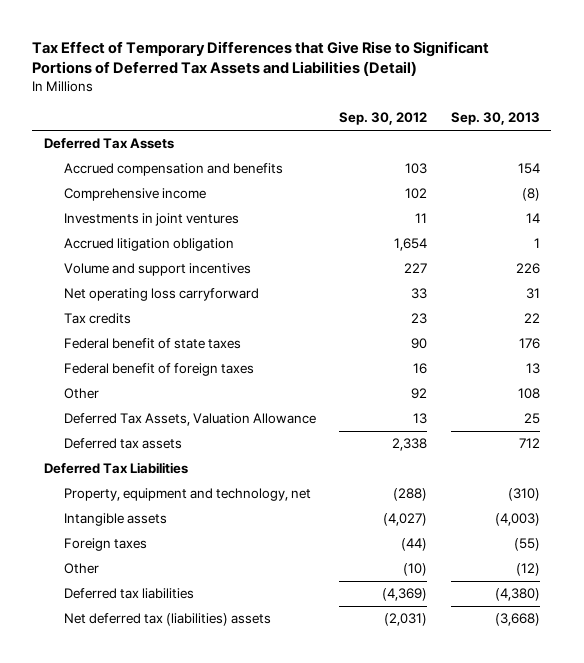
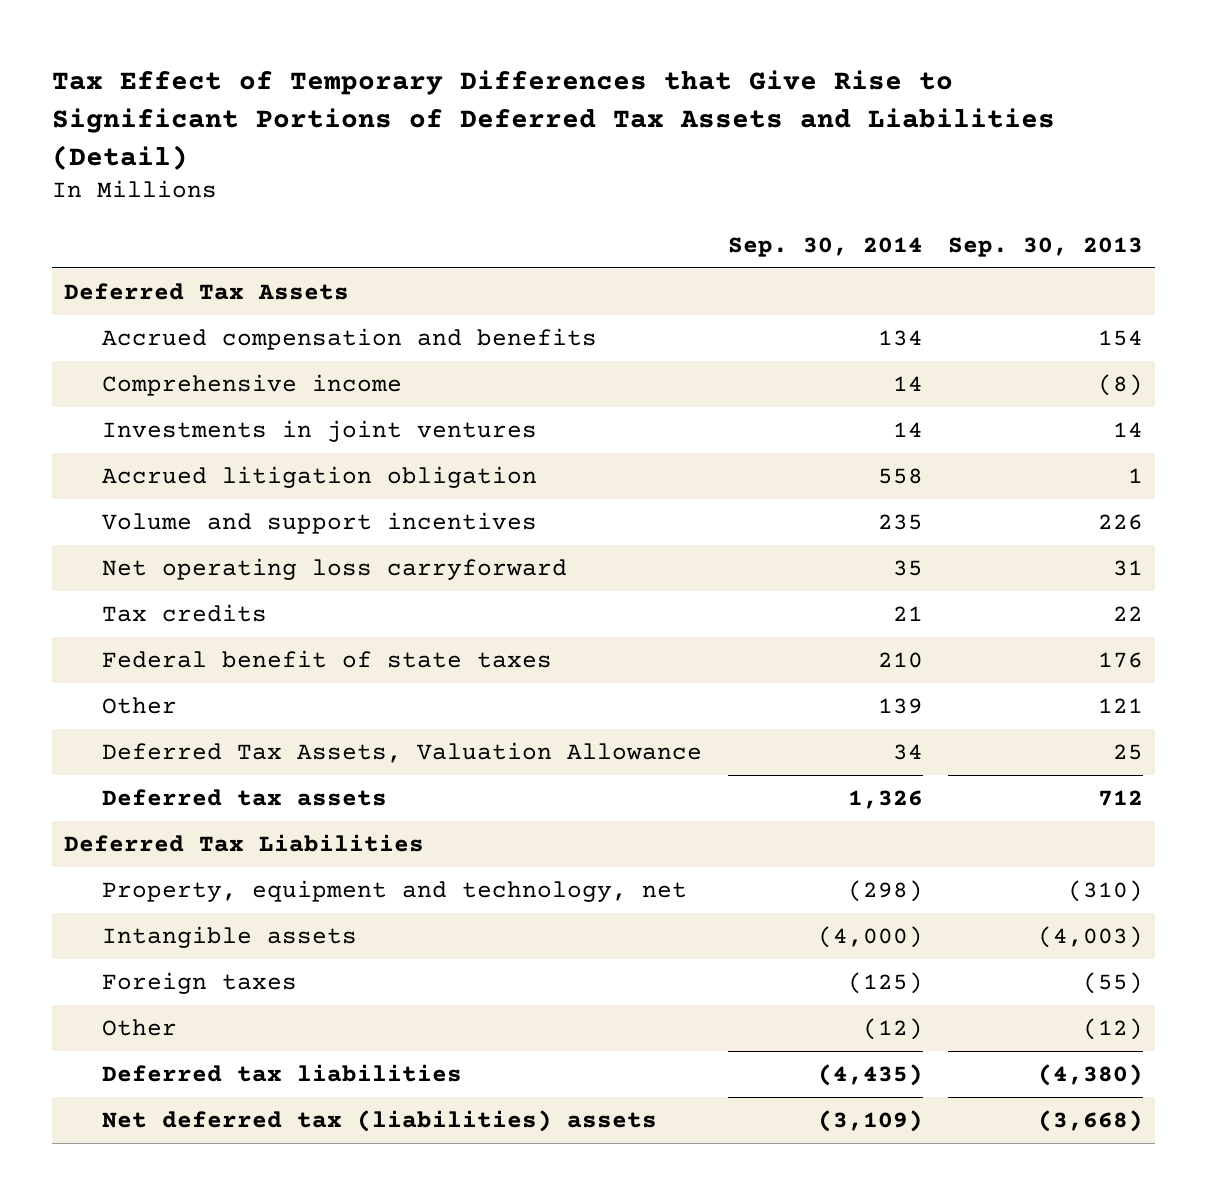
- | Sep. 30, 2012 | Sep. 30, 2013
+ | Sep. 30, 2014 | Sep. 30, 2013
- Federal benefit of foreign taxes | 16 | 13
- Other | 92 | 108
+ Other | 139 | 121

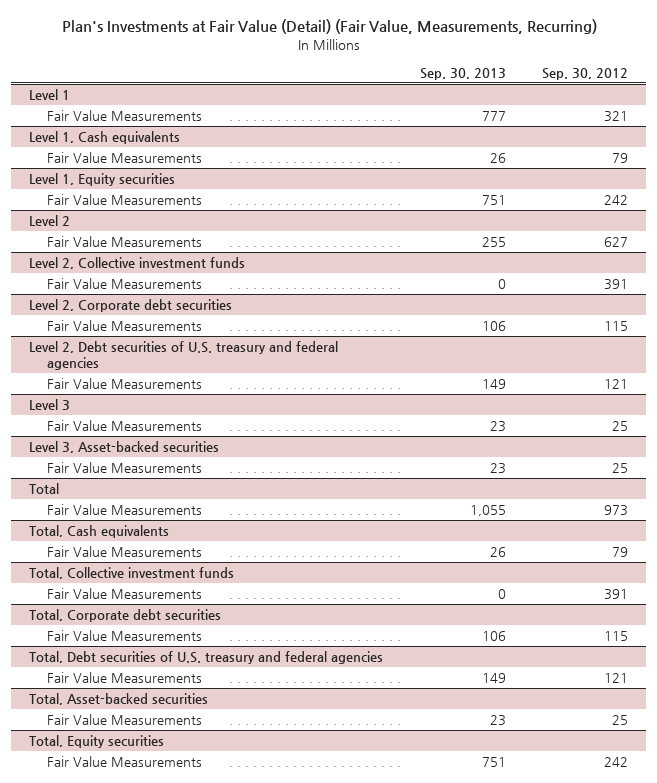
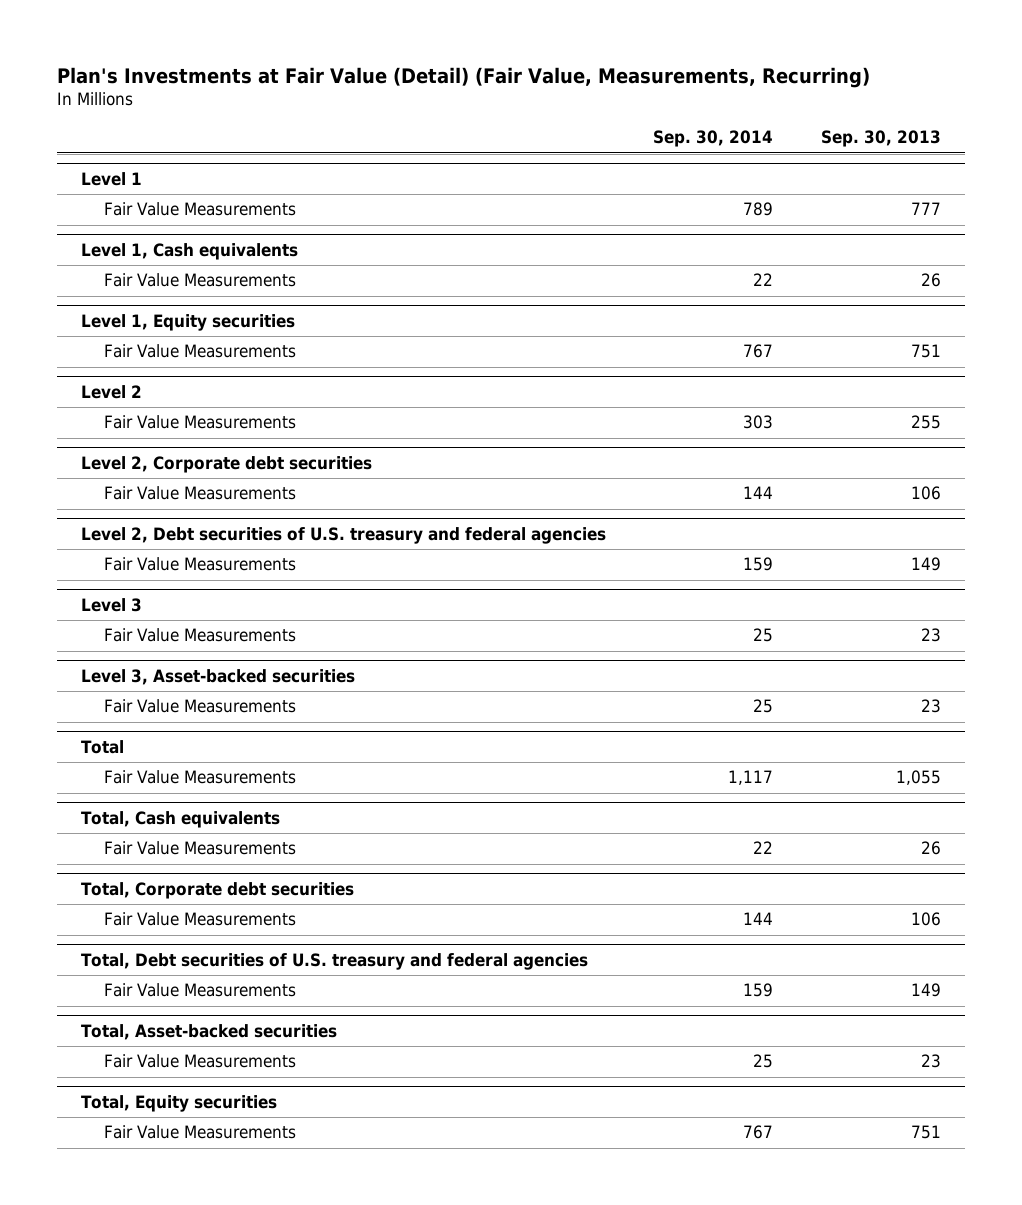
- | Sep. 30, 2013 | Sep. 30, 2012
+ | Sep. 30, 2014 | Sep. 30, 2013
- Level 2, Collective investment funds
- Fair Value Measurements | 0 | 391
- Total, Collective investment funds
- Fair Value Measurements | 0 | 391

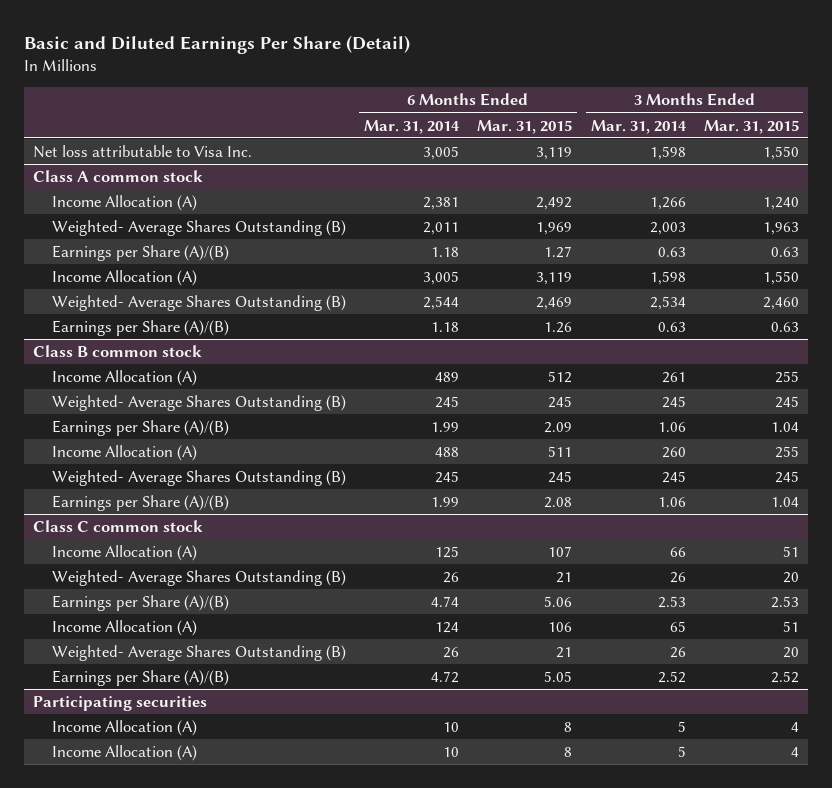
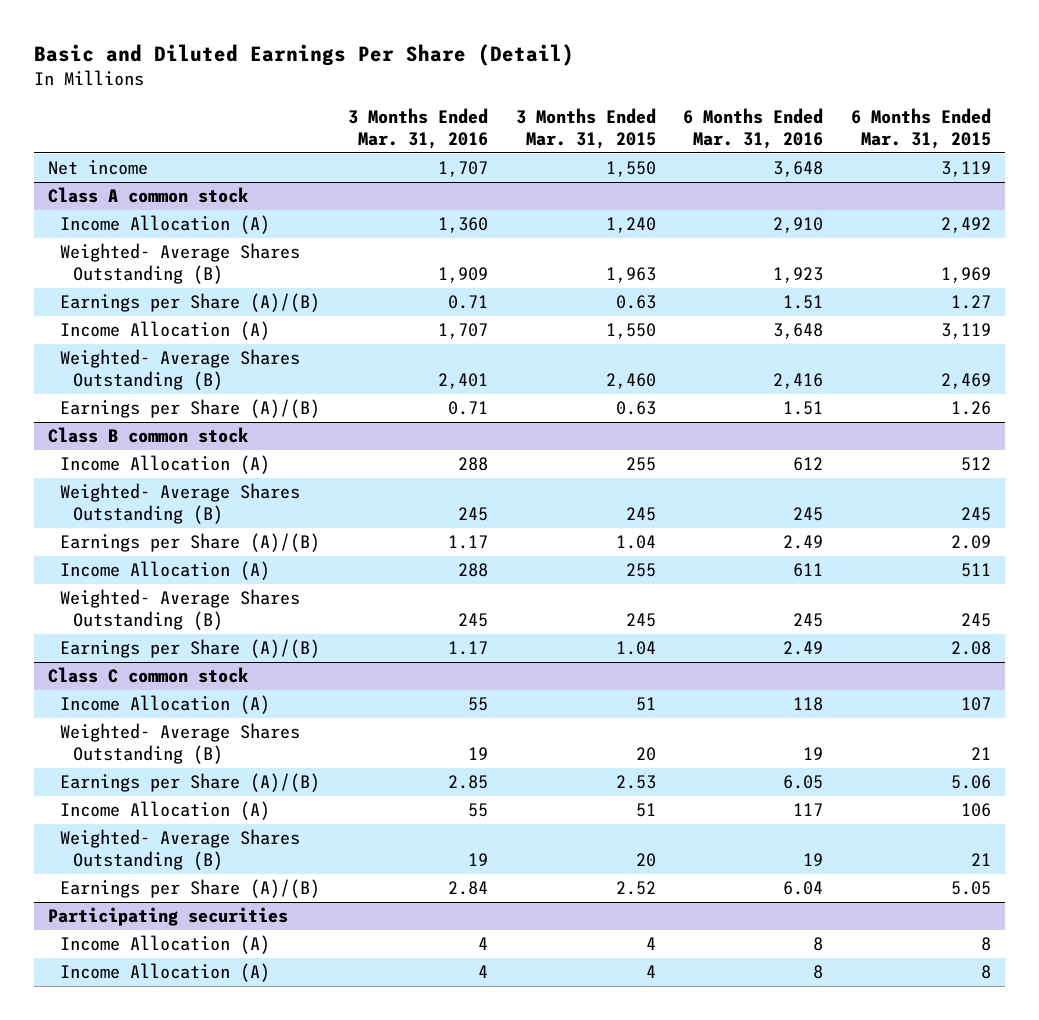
- | 6 Months Ended Mar. 31, 2014 | 6 Months Ended Mar. 31, 2015 | 3 Months Ended Mar. 31, 2014 | 3 Months Ended Mar. 31, 2015
+ | 3 Months Ended Mar. 31, 2016 | 3 Months Ended Mar. 31, 2015 | 6 Months Ended Mar. 31, 2016 | 6 Months Ended Mar. 31, 2015
- Net loss attributable to Visa Inc. | 3,005 | 3,119 | 1,598 | 1,550
+ Net income | 1,707 | 1,550 | 3,648 | 3,119

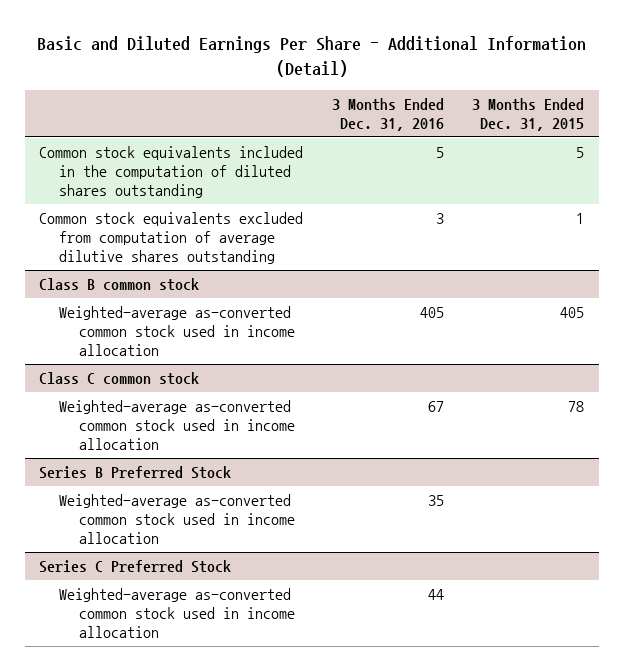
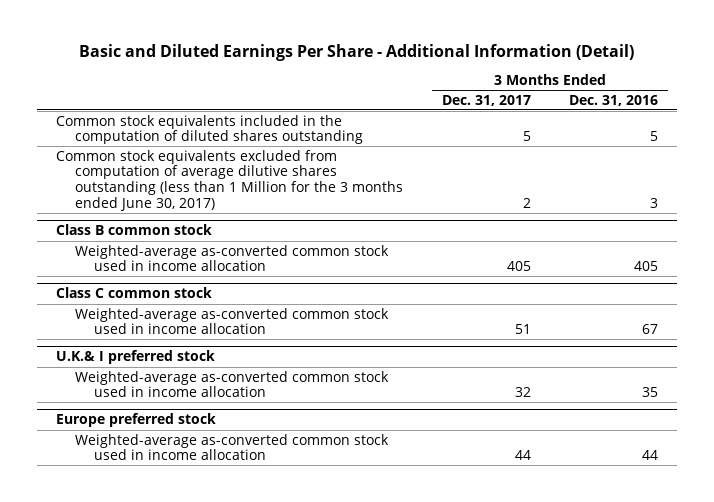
- | 3 Months Ended Dec. 31, 2016 | 3 Months Ended Dec. 31, 2015
+ | 3 Months Ended Dec. 31, 2017 | 3 Months Ended Dec. 31, 2016
- Common stock equivalents excluded from computation of average dilutive shares outstanding | 3 | 1
+ Common stock equivalents excluded from computation of average dilutive shares outstanding (less than 1 Million for the 3 months ended June 30, 2017) | 2 | 3
- Series B Preferred Stock
+ U.K.& I preferred stock
- Series C Preferred Stock
+ Europe preferred stock

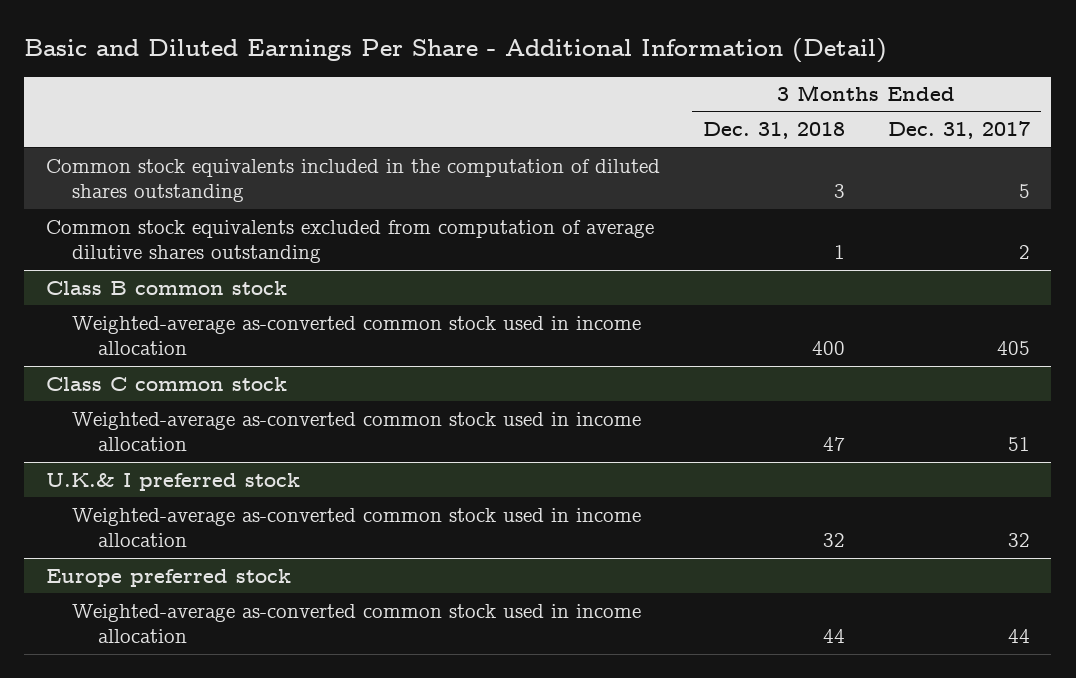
- | 3 Months Ended Dec. 31, 2017 | 3 Months Ended Dec. 31, 2016
+ | 3 Months Ended Dec. 31, 2018 | 3 Months Ended Dec. 31, 2017
- Common stock equivalents excluded from computation of average dilutive shares outstanding (less than 1 Million for the 3 months ended June 30, 2017) | 2 | 3
+ Common stock equivalents excluded from computation of average dilutive shares outstanding | 1 | 2

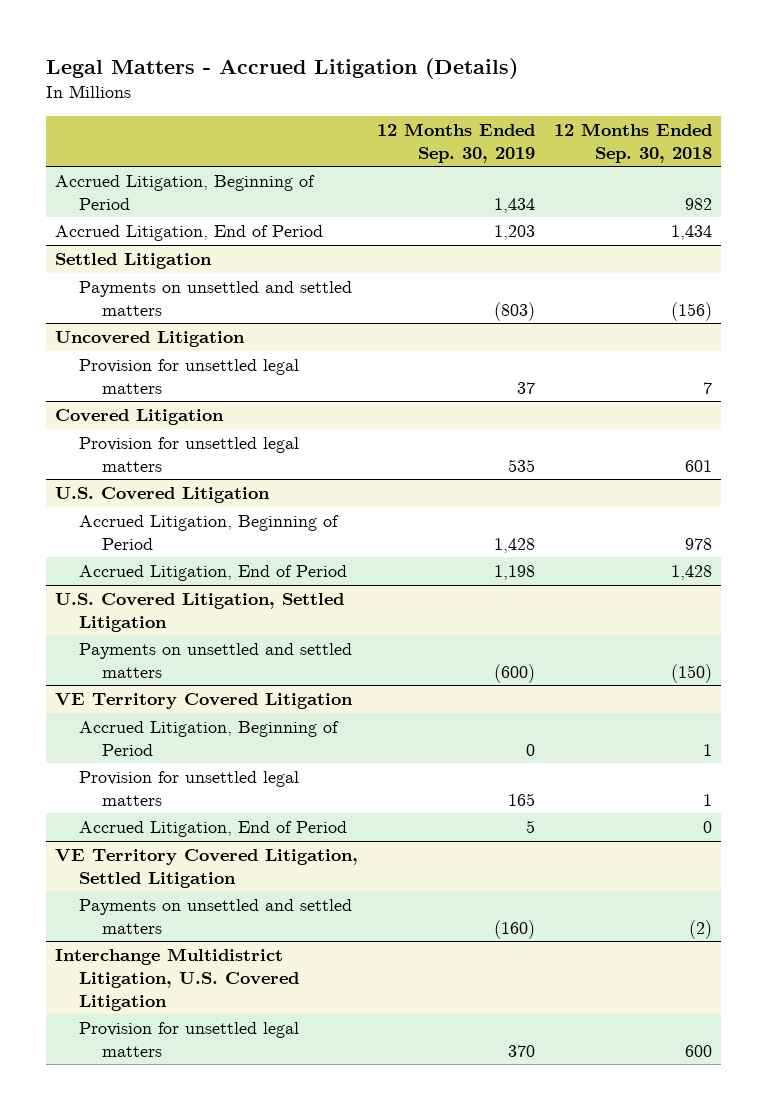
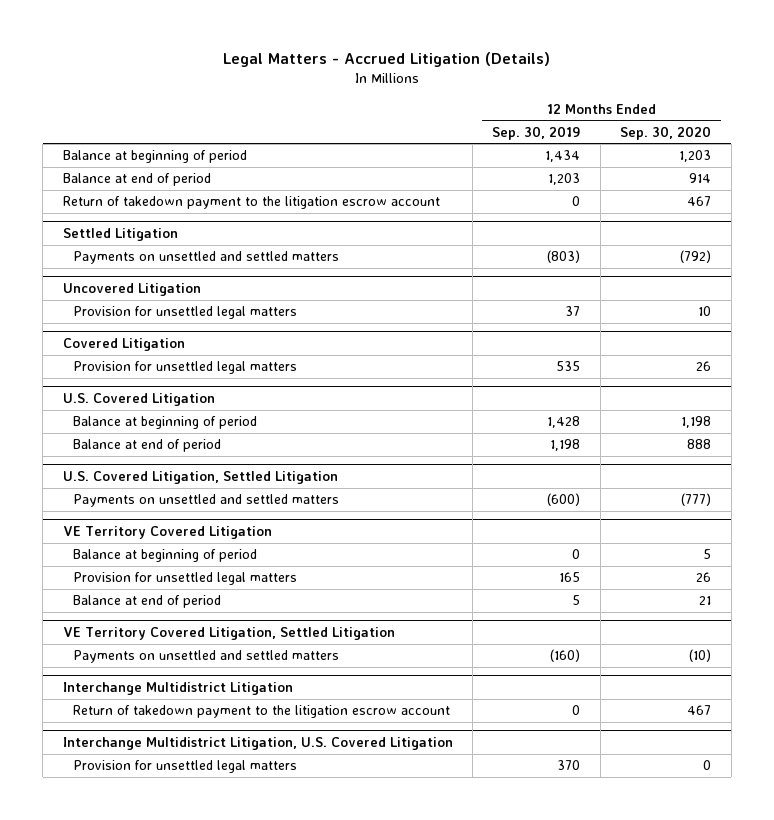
- | 12 Months Ended Sep. 30, 2019 | 12 Months Ended Sep. 30, 2018
+ | 12 Months Ended Sep. 30, 2019 | 12 Months Ended Sep. 30, 2020
- Accrued Litigation, Beginning of Period | 1,434 | 982
- Accrued Litigation, End of Period | 1,203 | 1,434
+ Balance at beginning of period | 1,434 | 1,203
+ Balance at end of period | 1,203 | 914
+ Return of takedown payment to the litigation escrow account | 0 | 467
@ U.S. Covered Litigation
- Accrued Litigation, Beginning of Period | 1,428 | 978
- Accrued Litigation, End of Period | 1,198 | 1,428
+ Balance at beginning of period | 1,428 | 1,198
+ Balance at end of period | 1,198 | 888
@ VE Territory Covered Litigation
- Accrued Litigation, Beginning of Period | 0 | 1
+ Balance at beginning of period | 0 | 5
- Accrued Litigation, End of Period | 5 | 0
+ Balance at end of period | 5 | 21
+ Interchange Multidistrict Litigation
+ Return of takedown payment to the litigation escrow account | 0 | 467

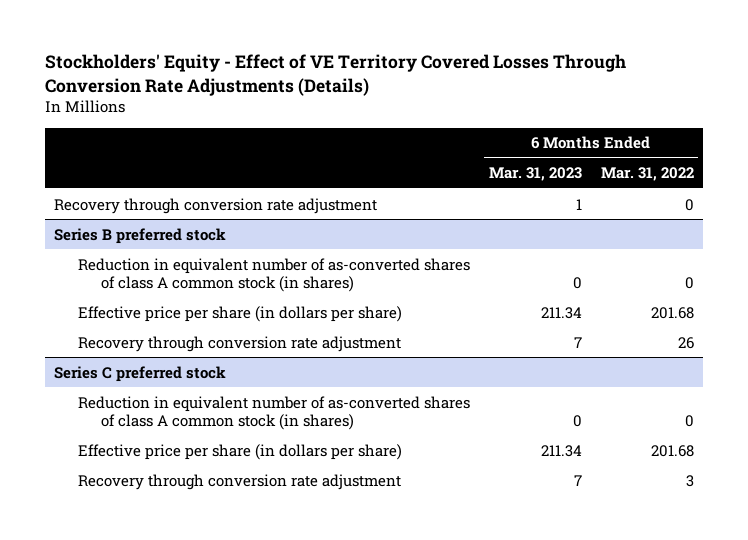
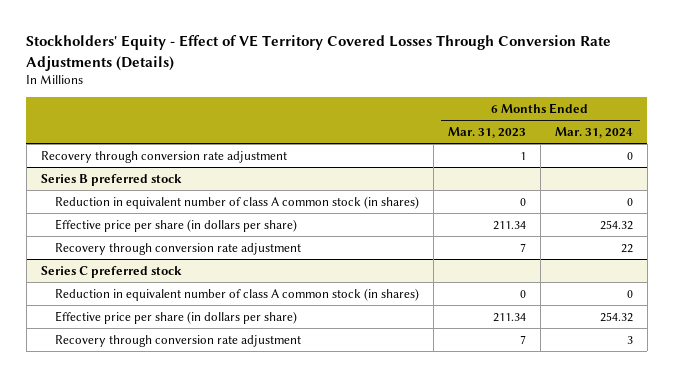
- | 6 Months Ended Mar. 31, 2023 | 6 Months Ended Mar. 31, 2022
+ | 6 Months Ended Mar. 31, 2023 | 6 Months Ended Mar. 31, 2024
@ Series B preferred stock
- Reduction in equivalent number of as-converted shares of class A common stock (in shares) | 0 | 0
+ Reduction in equivalent number of class A common stock (in shares) | 0 | 0
@ Series C preferred stock
- Reduction in equivalent number of as-converted shares of class A common stock (in shares) | 0 | 0
+ Reduction in equivalent number of class A common stock (in shares) | 0 | 0

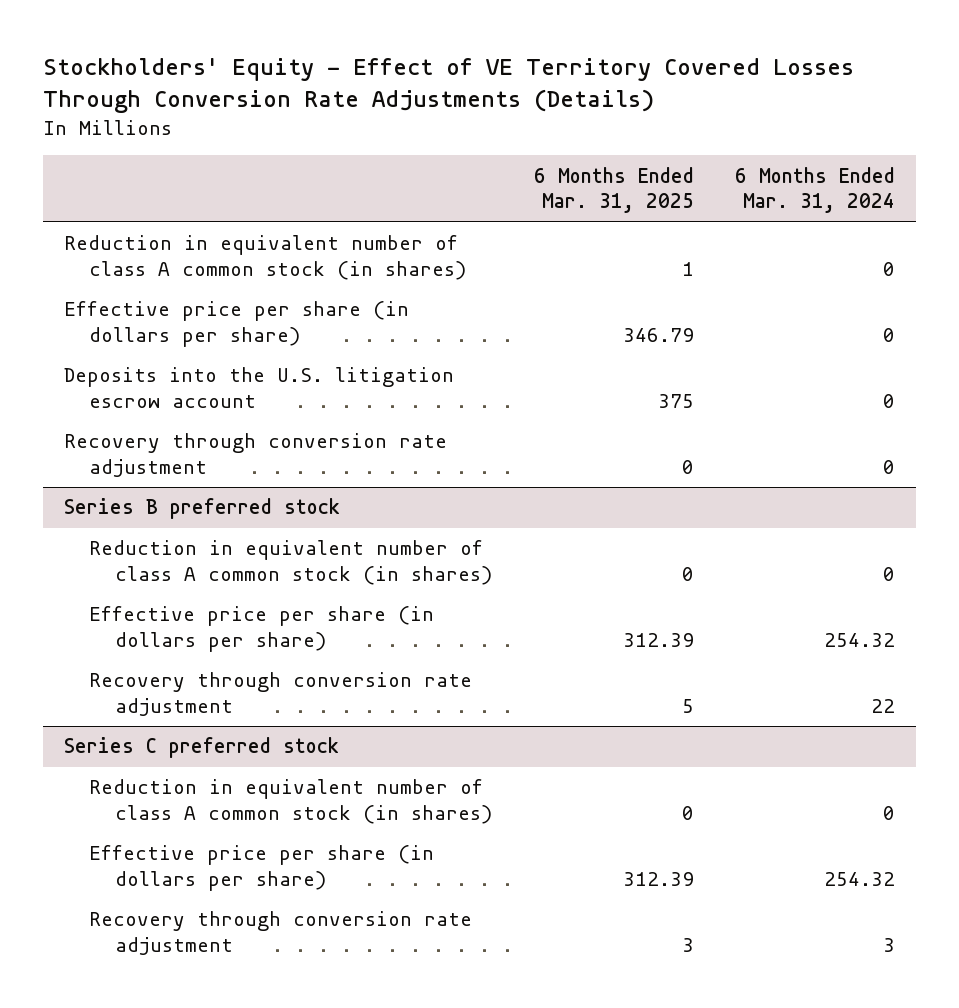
- | 6 Months Ended Mar. 31, 2023 | 6 Months Ended Mar. 31, 2024
+ | 6 Months Ended Mar. 31, 2025 | 6 Months Ended Mar. 31, 2024
+ Reduction in equivalent number of class A common stock (in shares) | 1 | 0
+ Effective price per share (in dollars per share) | 346.79 | 0
+ Deposits into the U.S. litigation escrow account | 375 | 0

